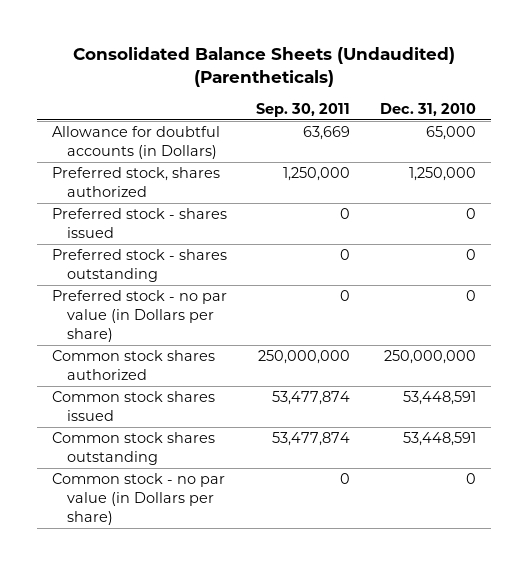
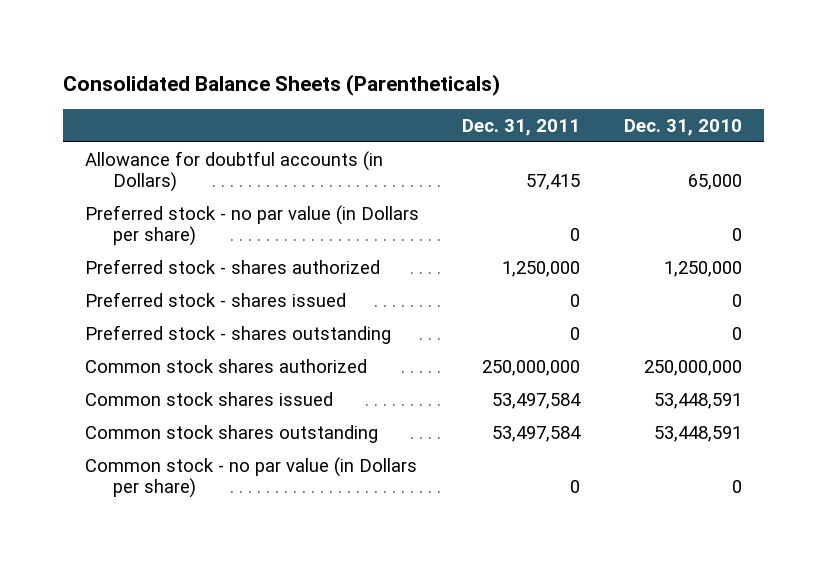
- Consolidated Balance Sheets (Undaudited) (Parentheticals)
+ Consolidated Balance Sheets (Parentheticals)
- | Sep. 30, 2011 | Dec. 31, 2010
+ | Dec. 31, 2011 | Dec. 31, 2010
- Preferred stock, shares authorized | 1,250,000 | 1,250,000
moved up: Preferred stock - no par value (in Dollars per share) | 0 | 0
+ Preferred stock - shares authorized | 1,250,000 | 1,250,000

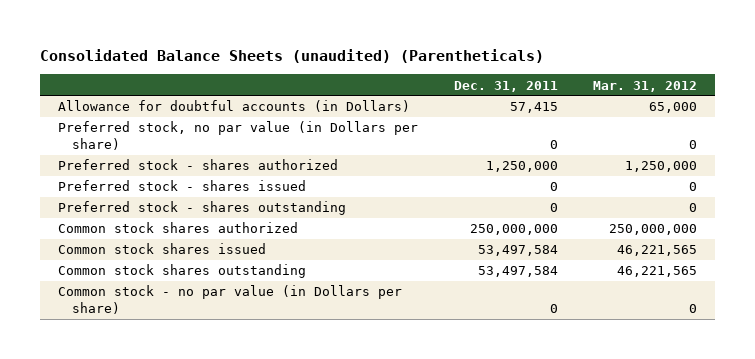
- Consolidated Balance Sheets (Parentheticals)
+ Consolidated Balance Sheets (unaudited) (Parentheticals)
- | Dec. 31, 2011 | Dec. 31, 2010
+ | Dec. 31, 2011 | Mar. 31, 2012
- Preferred stock - no par value (in Dollars per share) | 0 | 0
+ Preferred stock, no par value (in Dollars per share) | 0 | 0

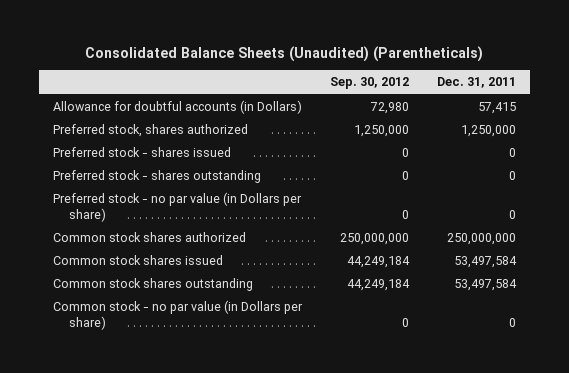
- Consolidated Balance Sheets (unaudited) (Parentheticals)
+ Consolidated Balance Sheets (Unaudited) (Parentheticals)
- | Dec. 31, 2011 | Mar. 31, 2012
+ | Sep. 30, 2012 | Dec. 31, 2011
- Preferred stock, no par value (in Dollars per share) | 0 | 0
- Preferred stock - shares authorized | 1,250,000 | 1,250,000
+ Preferred stock, shares authorized | 1,250,000 | 1,250,000
+ Preferred stock - no par value (in Dollars per share) | 0 | 0

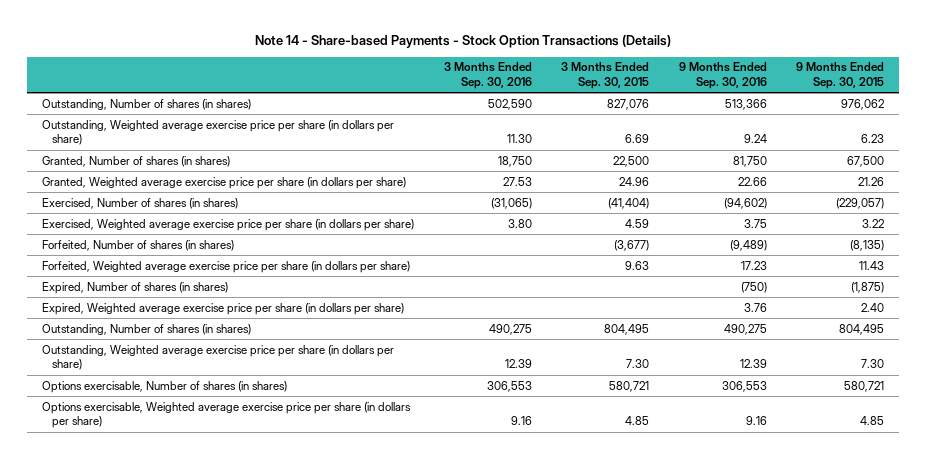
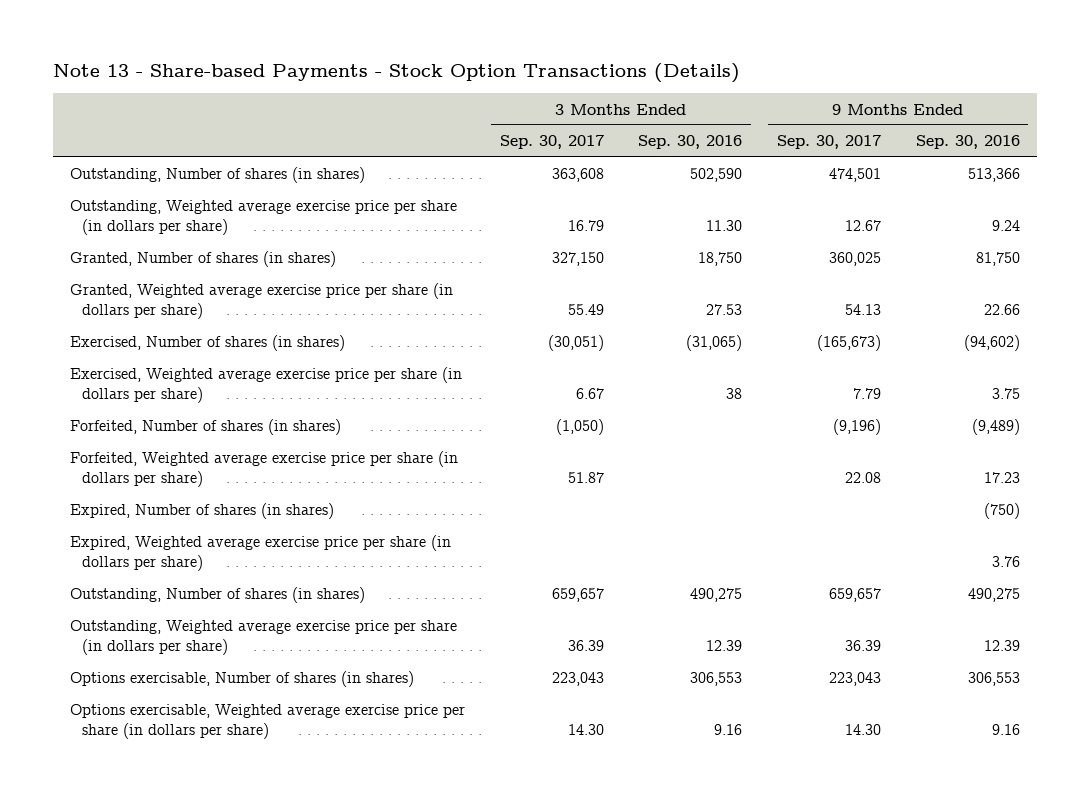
- Note 14 - Share-based Payments - Stock Option Transactions (Details)
+ Note 13 - Share-based Payments - Stock Option Transactions (Details)
- | 3 Months Ended Sep. 30, 2016 | 3 Months Ended Sep. 30, 2015 | 9 Months Ended Sep. 30, 2016 | 9 Months Ended Sep. 30, 2015
+ | 3 Months Ended Sep. 30, 2017 | 3 Months Ended Sep. 30, 2016 | 9 Months Ended Sep. 30, 2017 | 9 Months Ended Sep. 30, 2016
- Exercised, Weighted average exercise price per share (in dollars per share) | 3.80 | 4.59 | 3.75 | 3.22
+ Exercised, Weighted average exercise price per share (in dollars per share) | 6.67 | 38 | 7.79 | 3.75

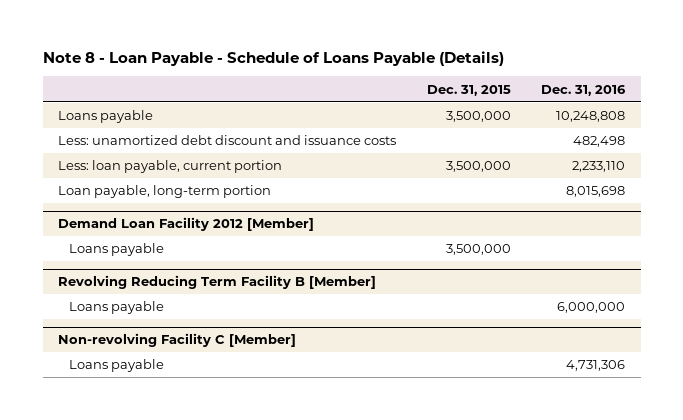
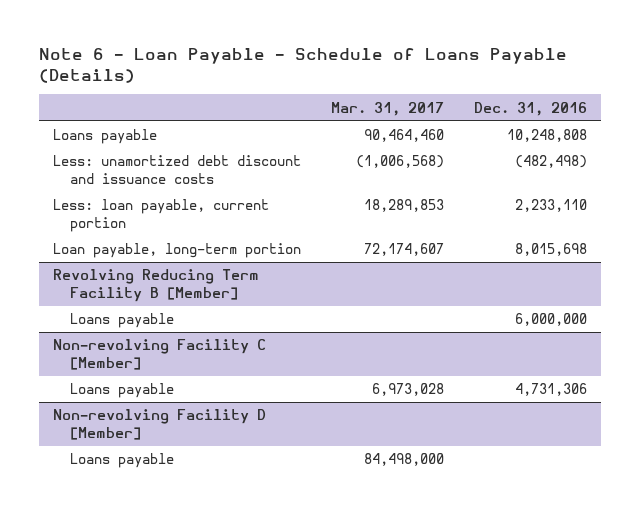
- Note 8 - Loan Payable - Schedule of Loans Payable (Details)
+ Note 6 - Loan Payable - Schedule of Loans Payable (Details)
- | Dec. 31, 2015 | Dec. 31, 2016
+ | Mar. 31, 2017 | Dec. 31, 2016
- Less: unamortized debt discount and issuance costs | | 482,498
+ Less: unamortized debt discount and issuance costs | (1,006,568) | (482,498)
- Demand Loan Facility 2012 [Member]
- Loans payable | 3,500,000 |
+ Non-revolving Facility D [Member]
+ Loans payable | 84,498,000 |

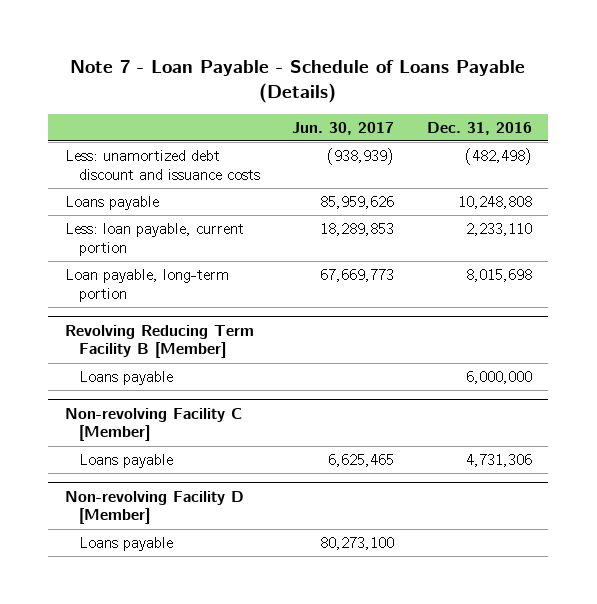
- Note 6 - Loan Payable - Schedule of Loans Payable (Details)
+ Note 7 - Loan Payable - Schedule of Loans Payable (Details)
- | Mar. 31, 2017 | Dec. 31, 2016
+ | Jun. 30, 2017 | Dec. 31, 2016
moved down: Loans payable | 85,959,626 | 10,248,808

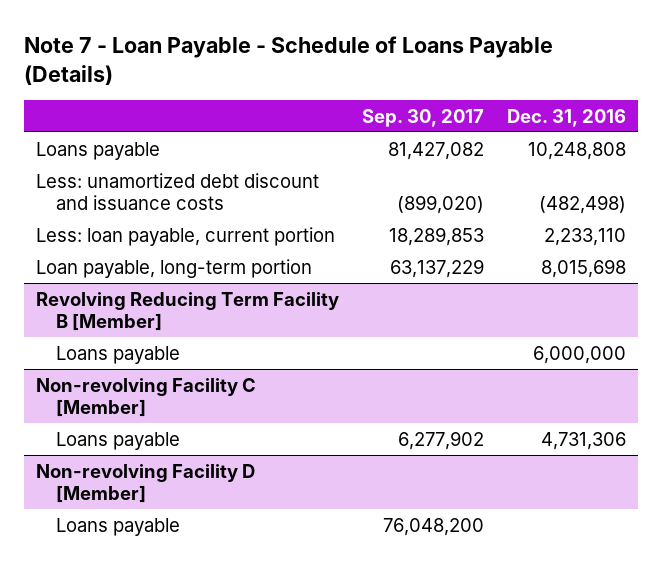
- | Jun. 30, 2017 | Dec. 31, 2016
+ | Sep. 30, 2017 | Dec. 31, 2016
moved down: Less: unamortized debt discount and issuance costs | (899,020) | (482,498)

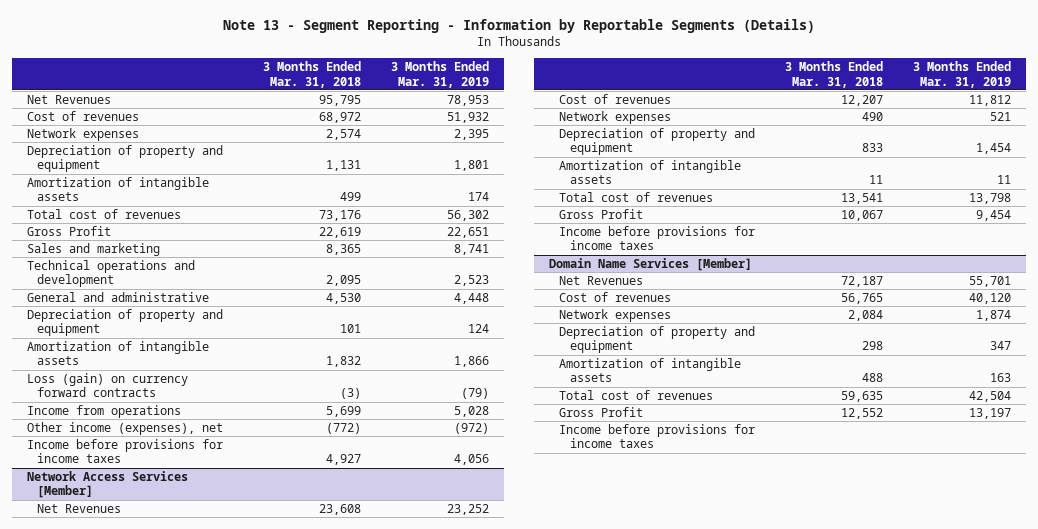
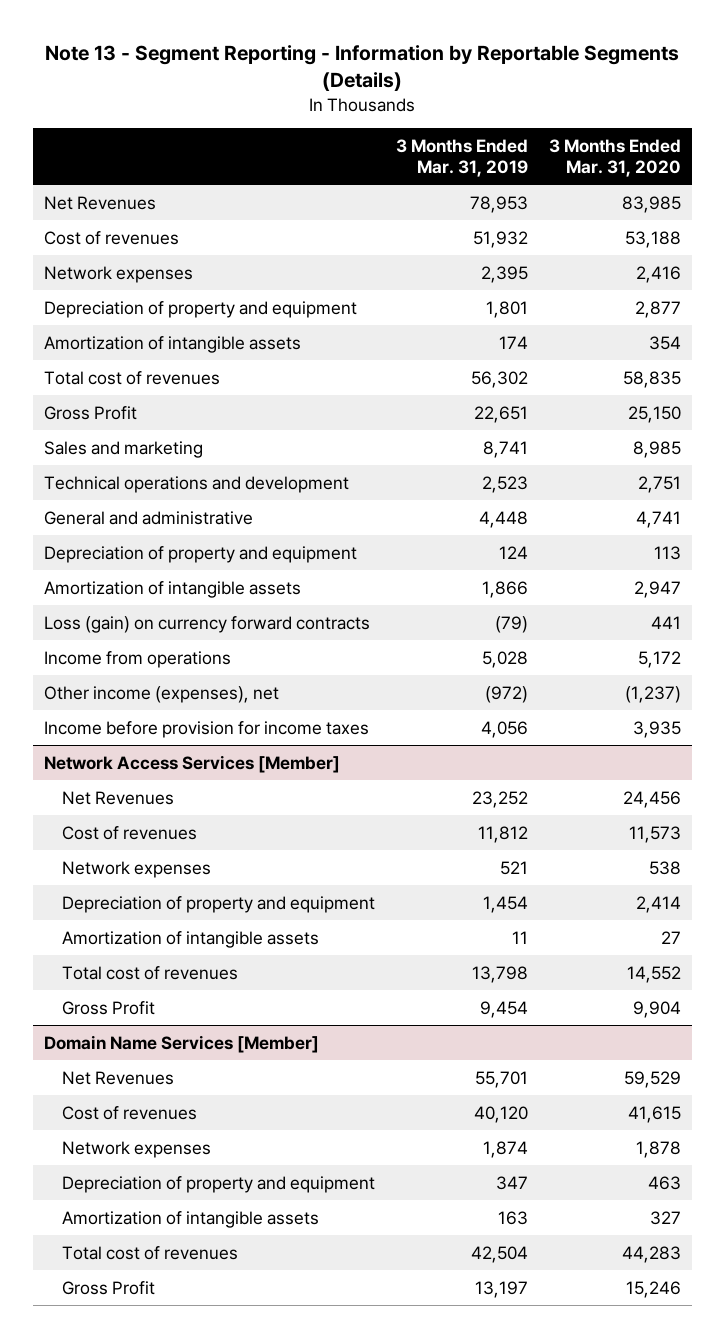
- | 3 Months Ended Mar. 31, 2018 | 3 Months Ended Mar. 31, 2019
+ | 3 Months Ended Mar. 31, 2019 | 3 Months Ended Mar. 31, 2020
- Income before provisions for income taxes | 4,927 | 4,056
+ Income before provision for income taxes | 4,056 | 3,935
@ Network Access Services [Member]
- Income before provisions for income taxes
@ Domain Name Services [Member]
- Income before provisions for income taxes

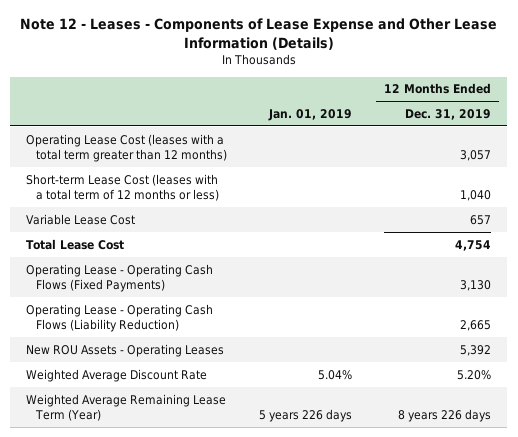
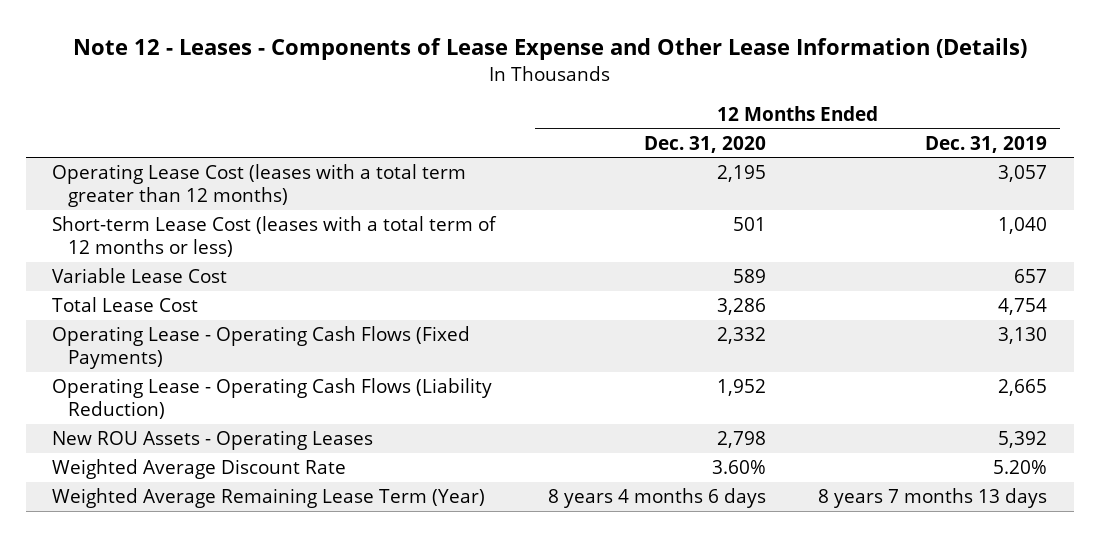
- | Jan. 01, 2019 | 12 Months Ended Dec. 31, 2019
+ | 12 Months Ended Dec. 31, 2020 | 12 Months Ended Dec. 31, 2019
- Weighted Average Remaining Lease Term (Year) | 5 years 226 days | 8 years 226 days
+ Weighted Average Remaining Lease Term (Year) | 8 years 4 months 6 days | 8 years 7 months 13 days

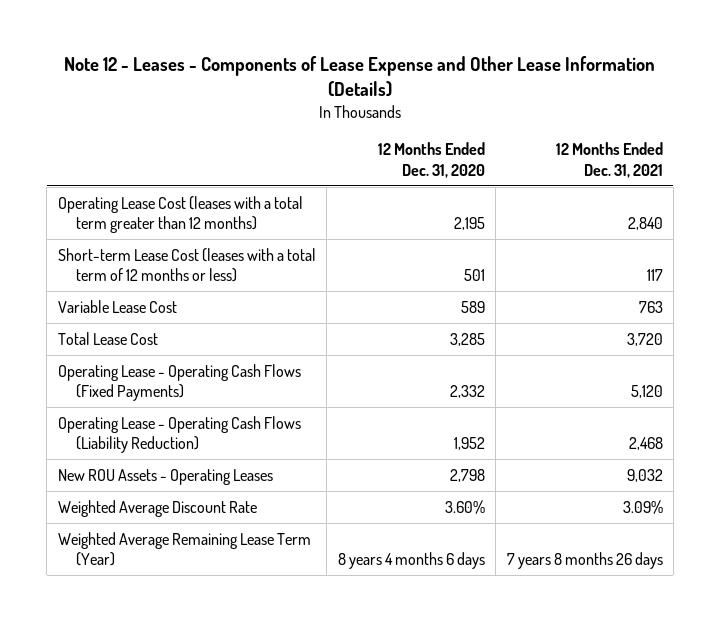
- | 12 Months Ended Dec. 31, 2020 | 12 Months Ended Dec. 31, 2019
+ | 12 Months Ended Dec. 31, 2020 | 12 Months Ended Dec. 31, 2021
- Total Lease Cost | 3,286 | 4,754
+ Total Lease Cost | 3,285 | 3,720

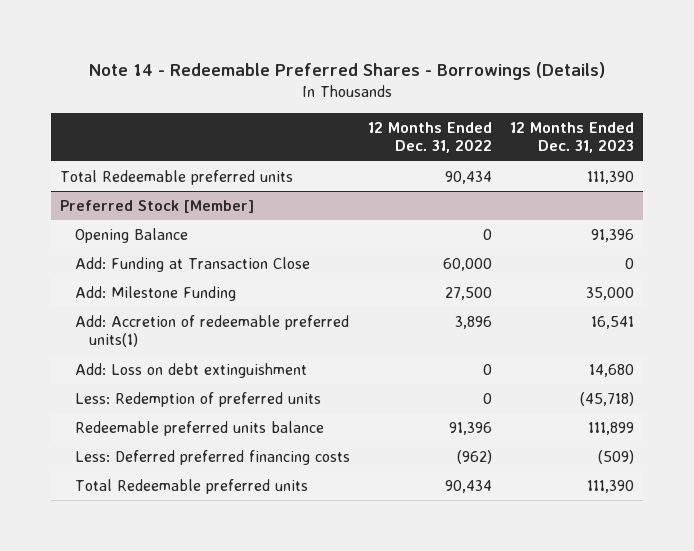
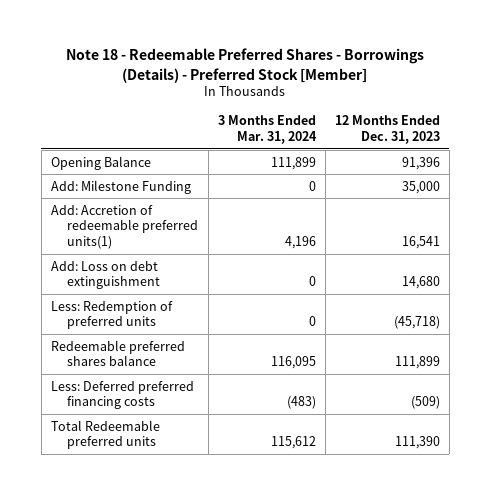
- Note 14 - Redeemable Preferred Shares - Borrowings (Details)
+ Note 18 - Redeemable Preferred Shares - Borrowings (Details) - Preferred Stock [Member]
- | 12 Months Ended Dec. 31, 2022 | 12 Months Ended Dec. 31, 2023
+ | 3 Months Ended Mar. 31, 2024 | 12 Months Ended Dec. 31, 2023
- Total Redeemable preferred units | 90,434 | 111,390
- Preferred Stock [Member]
- Add: Funding at Transaction Close | 60,000 | 0
- Redeemable preferred units balance | 91,396 | 111,899
+ Redeemable preferred shares balance | 116,095 | 111,899

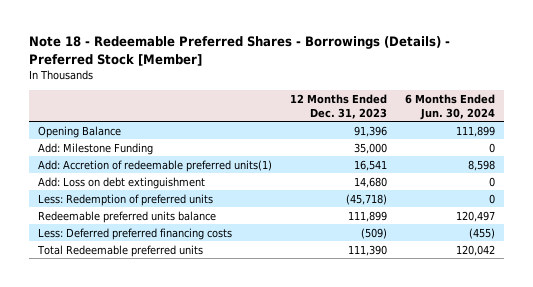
- | 3 Months Ended Mar. 31, 2024 | 12 Months Ended Dec. 31, 2023
+ | 12 Months Ended Dec. 31, 2023 | 6 Months Ended Jun. 30, 2024
- Redeemable preferred shares balance | 116,095 | 111,899
+ Redeemable preferred units balance | 111,899 | 120,497

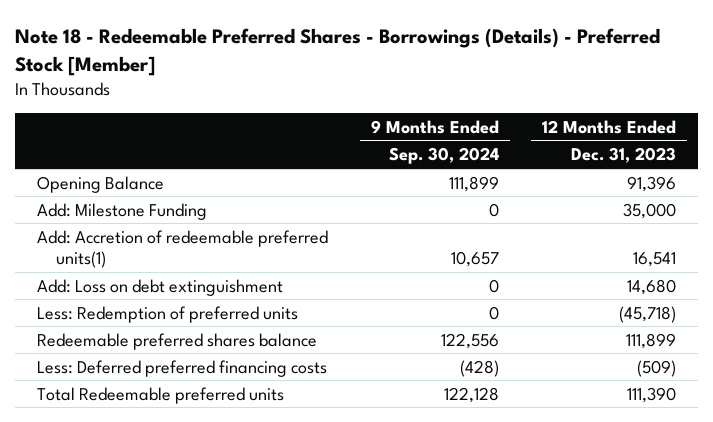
- | 12 Months Ended Dec. 31, 2023 | 6 Months Ended Jun. 30, 2024
+ | 9 Months Ended Sep. 30, 2024 | 12 Months Ended Dec. 31, 2023
- Redeemable preferred units balance | 111,899 | 120,497
+ Redeemable preferred shares balance | 122,556 | 111,899

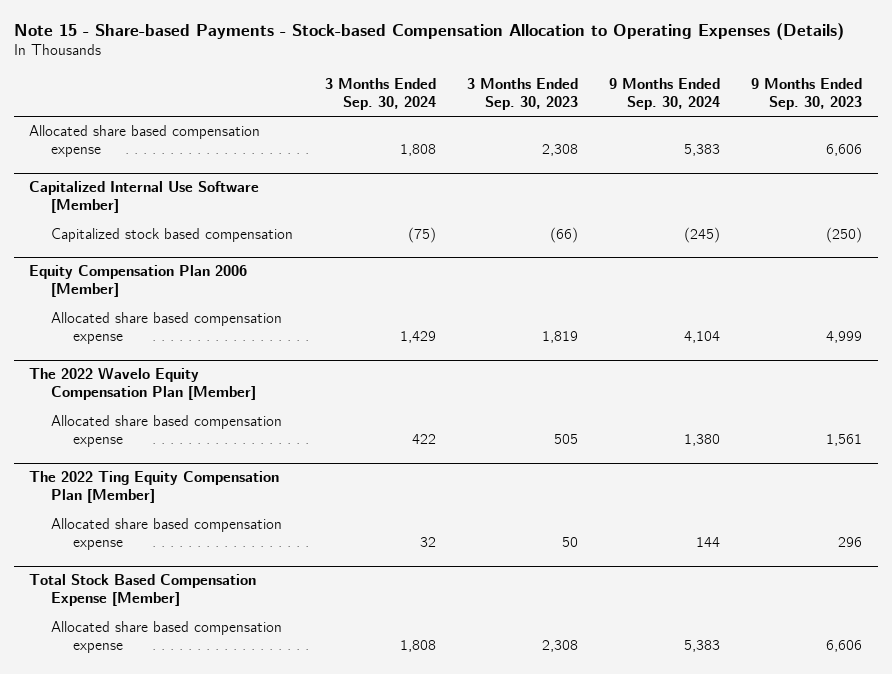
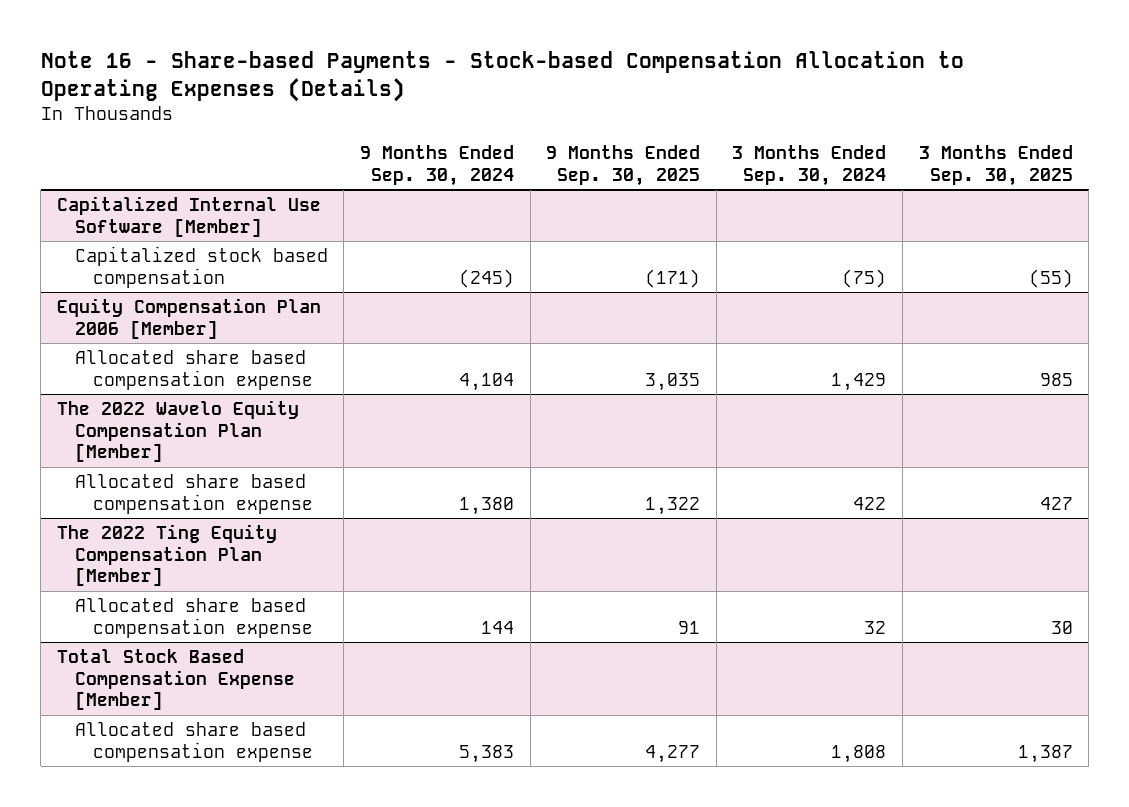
- Note 15 - Share-based Payments - Stock-based Compensation Allocation to Operating Expenses (Details)
+ Note 16 - Share-based Payments - Stock-based Compensation Allocation to Operating Expenses (Details)
- | 3 Months Ended Sep. 30, 2024 | 3 Months Ended Sep. 30, 2023 | 9 Months Ended Sep. 30, 2024 | 9 Months Ended Sep. 30, 2023
+ | 9 Months Ended Sep. 30, 2024 | 9 Months Ended Sep. 30, 2025 | 3 Months Ended Sep. 30, 2024 | 3 Months Ended Sep. 30, 2025
- Allocated share based compensation expense | 1,808 | 2,308 | 5,383 | 6,606

